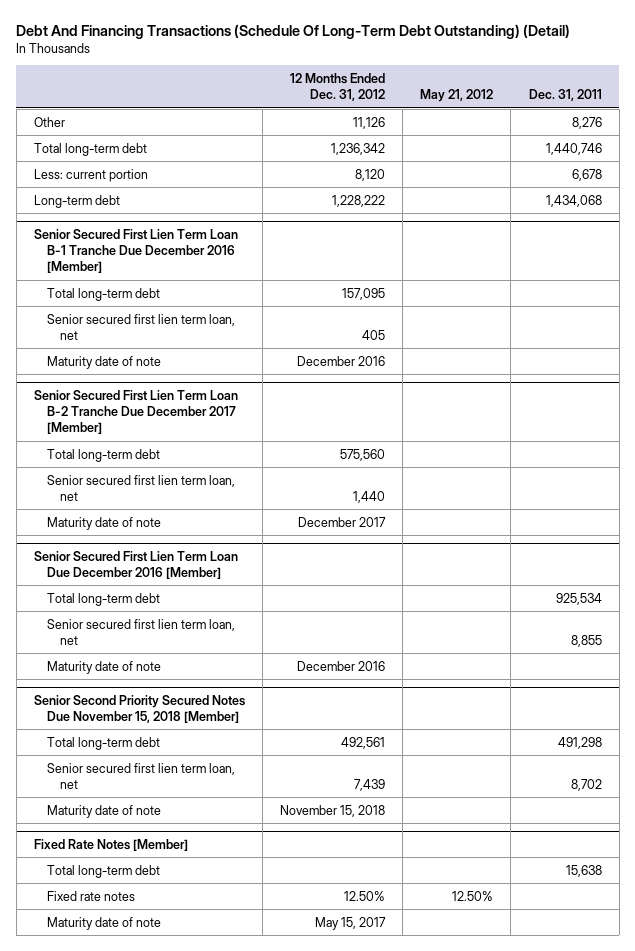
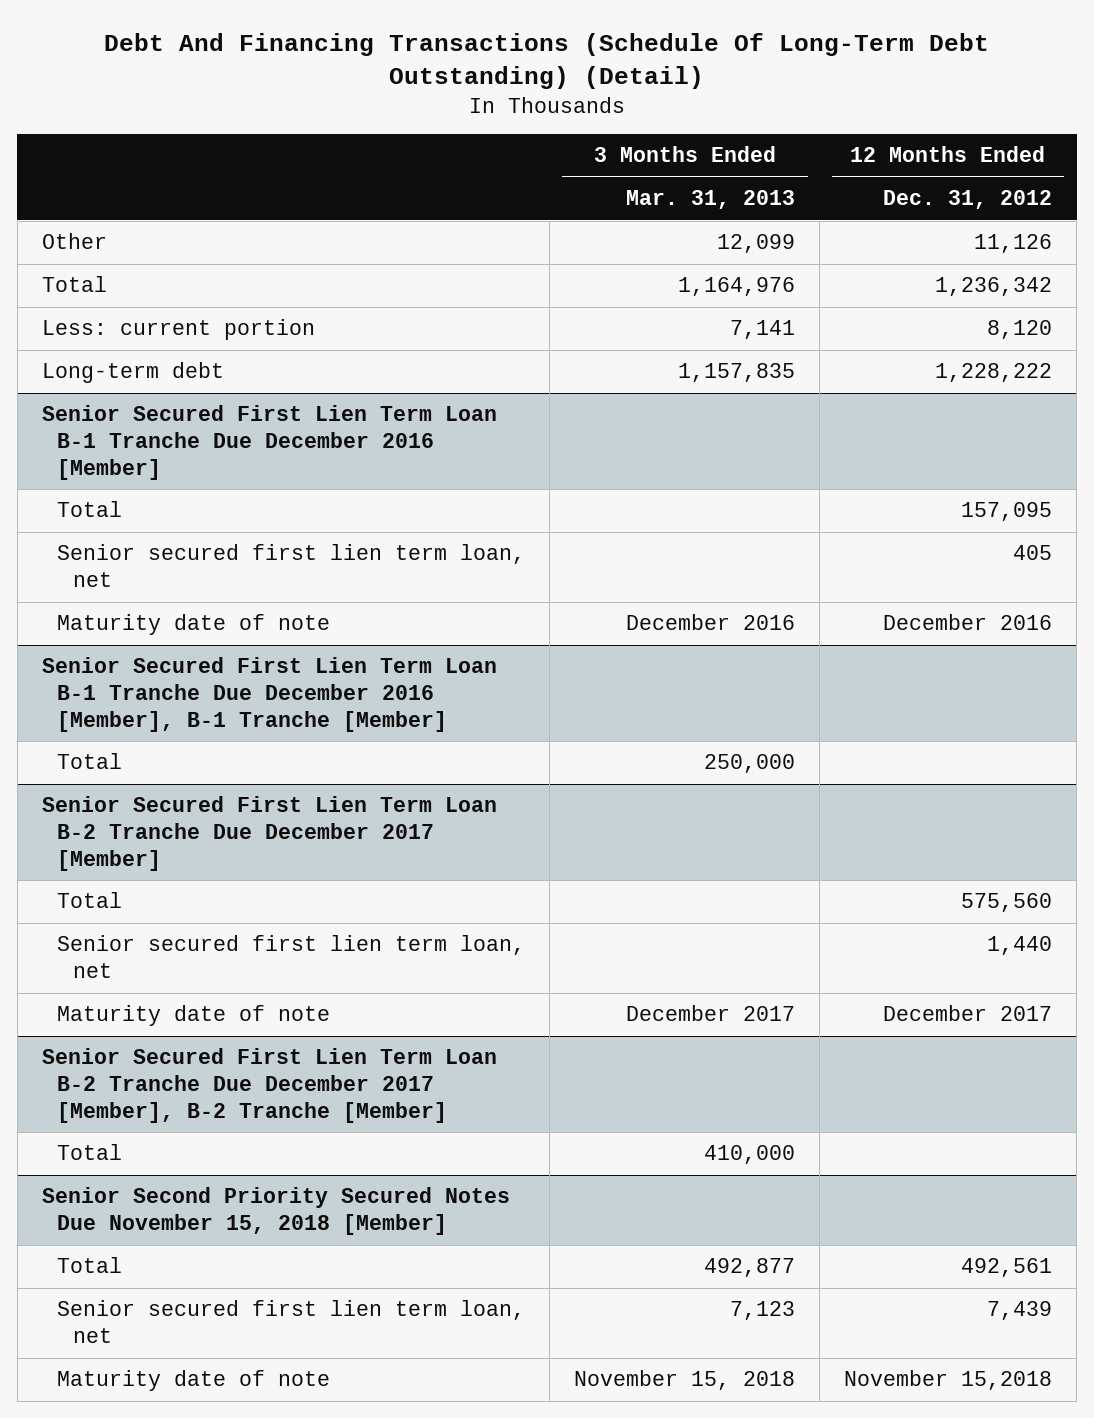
- | 12 Months Ended Dec. 31, 2012 | May 21, 2012 | Dec. 31, 2011
+ | 3 Months Ended Mar. 31, 2013 | 12 Months Ended Dec. 31, 2012
- Total long-term debt | 1,236,342 | | 1,440,746
+ Total | 1,164,976 | 1,236,342
@ Senior Secured First Lien Term Loan B-1 Tranche Due December 2016 [Member]
- Total long-term debt | 157,095 | |
+ Total | | 157,095
+ Senior Secured First Lien Term Loan B-1 Tranche Due December 2016 [Member], B-1 Tranche [Member]
+ Total | 250,000 |
@ Senior Secured First Lien Term Loan B-2 Tranche Due December 2017 [Member]
- Total long-term debt | 575,560 | |
+ Total | | 575,560
- Senior Secured First Lien Term Loan Due December 2016 [Member]
- Total long-term debt | | | 925,534
- Senior secured first lien term loan, net | | | 8,855
- Maturity date of note | December 2016 | |
+ Senior Secured First Lien Term Loan B-2 Tranche Due December 2017 [Member], B-2 Tranche [Member]
+ Total | 410,000 |
@ Senior Second Priority Secured Notes Due November 15, 2018 [Member]
- Total long-term debt | 492,561 | | 491,298
+ Total | 492,877 | 492,561
- Maturity date of note | November 15, 2018 | |
- Fixed Rate Notes [Member]
- Total long-term debt | | | 15,638
- Fixed rate notes | 12.50% | 12.50% |
- Maturity date of note | May 15, 2017 | |
@ Senior Second Priority Secured Notes Due November 15, 2018 [Member]
+ Maturity date of note | November 15, 2018 | November 15,2018

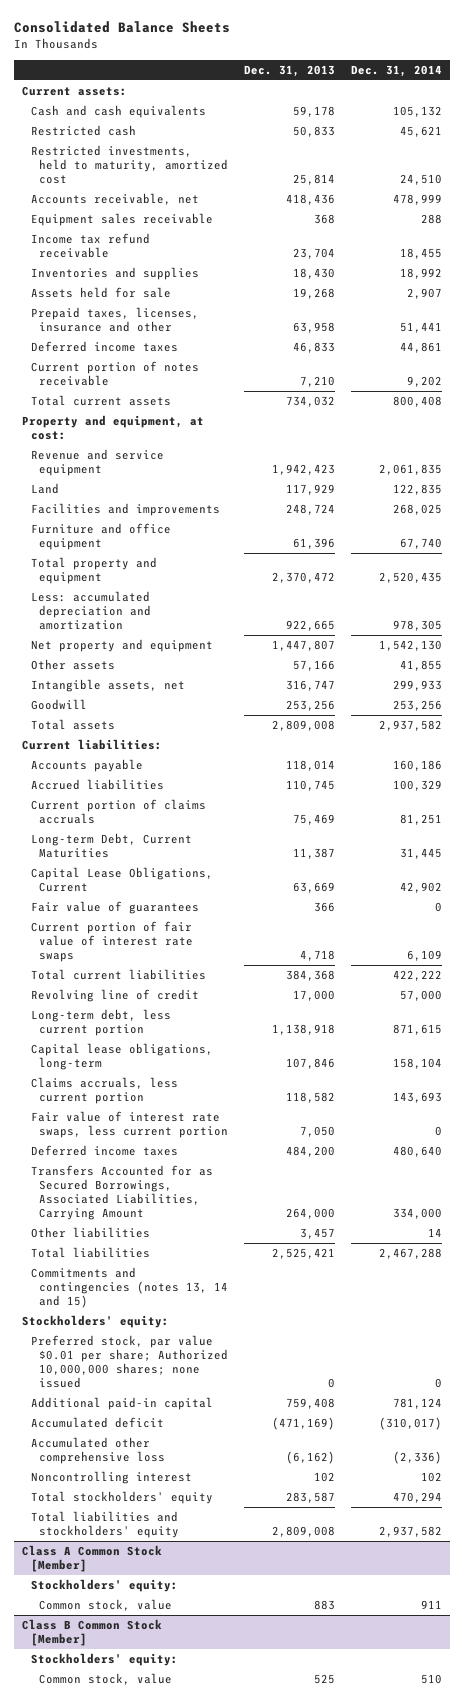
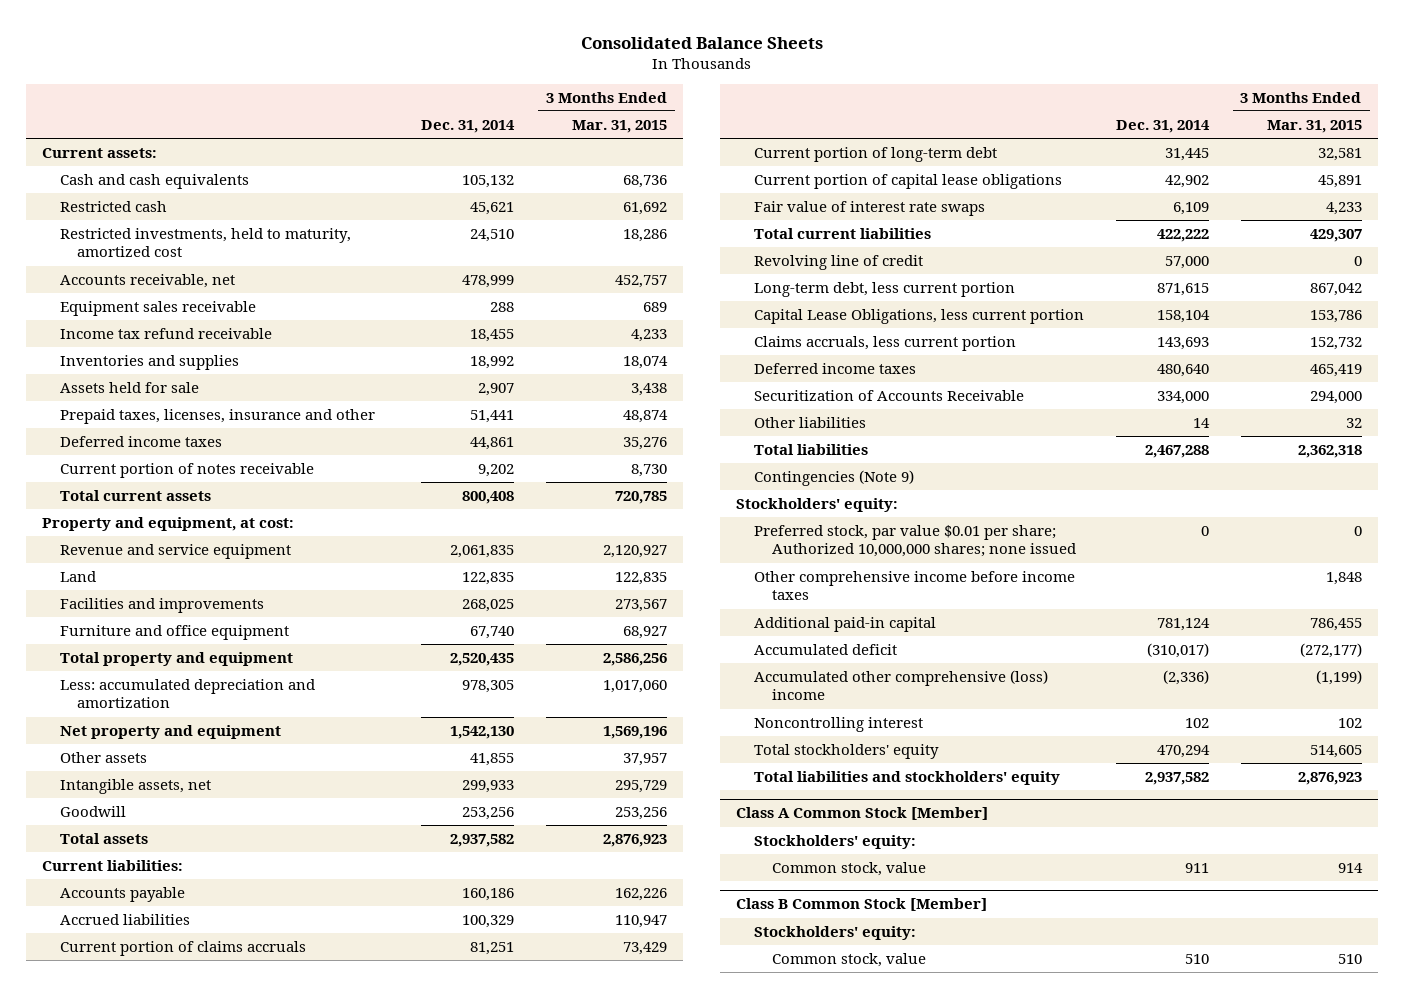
- | Dec. 31, 2013 | Dec. 31, 2014
+ | Dec. 31, 2014 | 3 Months Ended Mar. 31, 2015
- Long-term Debt, Current Maturities | 11,387 | 31,445
- Capital Lease Obligations, Current | 63,669 | 42,902
- Fair value of guarantees | 366 | 0
- Current portion of fair value of interest rate swaps | 4,718 | 6,109
+ Current portion of long-term debt | 31,445 | 32,581
+ Current portion of capital lease obligations | 42,902 | 45,891
+ Fair value of interest rate swaps | 6,109 | 4,233
- Capital lease obligations, long-term | 107,846 | 158,104
+ Capital Lease Obligations, less current portion | 158,104 | 153,786
- Fair value of interest rate swaps, less current portion | 7,050 | 0
- Transfers Accounted for as Secured Borrowings, Associated Liabilities, Carrying Amount | 264,000 | 334,000
+ Securitization of Accounts Receivable | 334,000 | 294,000
- Commitments and contingencies (notes 13, 14 and 15)
+ Contingencies (Note 9)
+ Other comprehensive income before income taxes | | 1,848
- Accumulated other comprehensive loss | (6,162) | (2,336)
+ Accumulated other comprehensive (loss) income | (2,336) | (1,199)

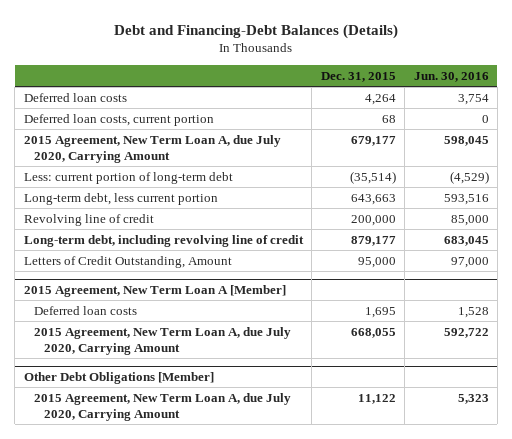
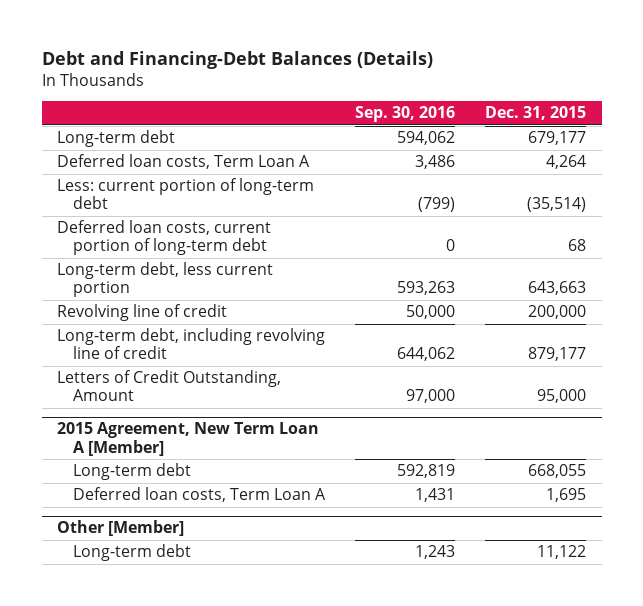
- | Dec. 31, 2015 | Jun. 30, 2016
+ | Sep. 30, 2016 | Dec. 31, 2015
- Deferred loan costs | 4,264 | 3,754
- Deferred loan costs, current portion | 68 | 0
- 2015 Agreement, New Term Loan A, due July 2020, Carrying Amount | 679,177 | 598,045
+ Long-term debt | 594,062 | 679,177
+ Deferred loan costs, Term Loan A | 3,486 | 4,264
+ Deferred loan costs, current portion of long-term debt | 0 | 68
@ 2015 Agreement, New Term Loan A [Member]
- Deferred loan costs | 1,695 | 1,528
- 2015 Agreement, New Term Loan A, due July 2020, Carrying Amount | 668,055 | 592,722
- Other Debt Obligations [Member]
- 2015 Agreement, New Term Loan A, due July 2020, Carrying Amount | 11,122 | 5,323
@ 2015 Agreement, New Term Loan A [Member]
+ Long-term debt | 592,819 | 668,055
+ Deferred loan costs, Term Loan A | 1,431 | 1,695
+ Other [Member]
+ Long-term debt | 1,243 | 11,122

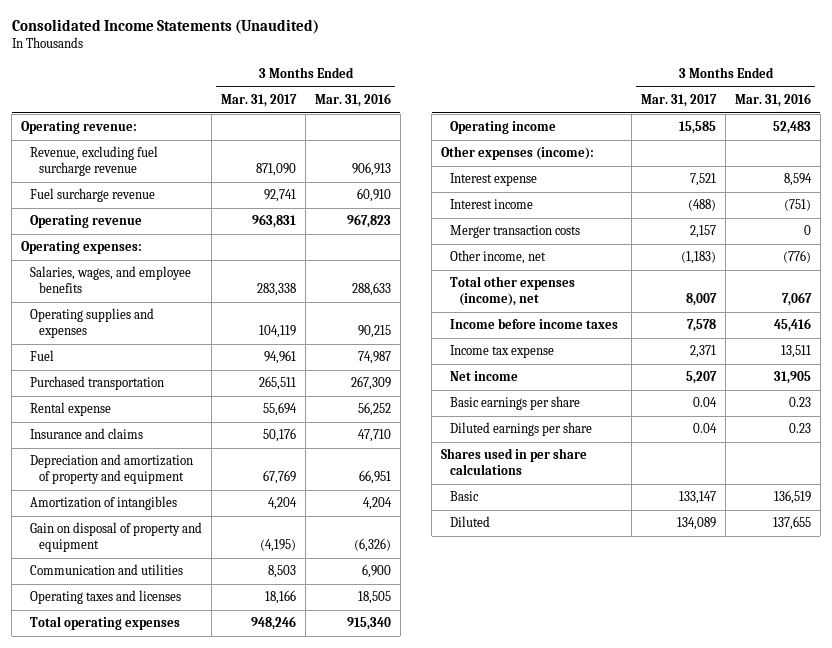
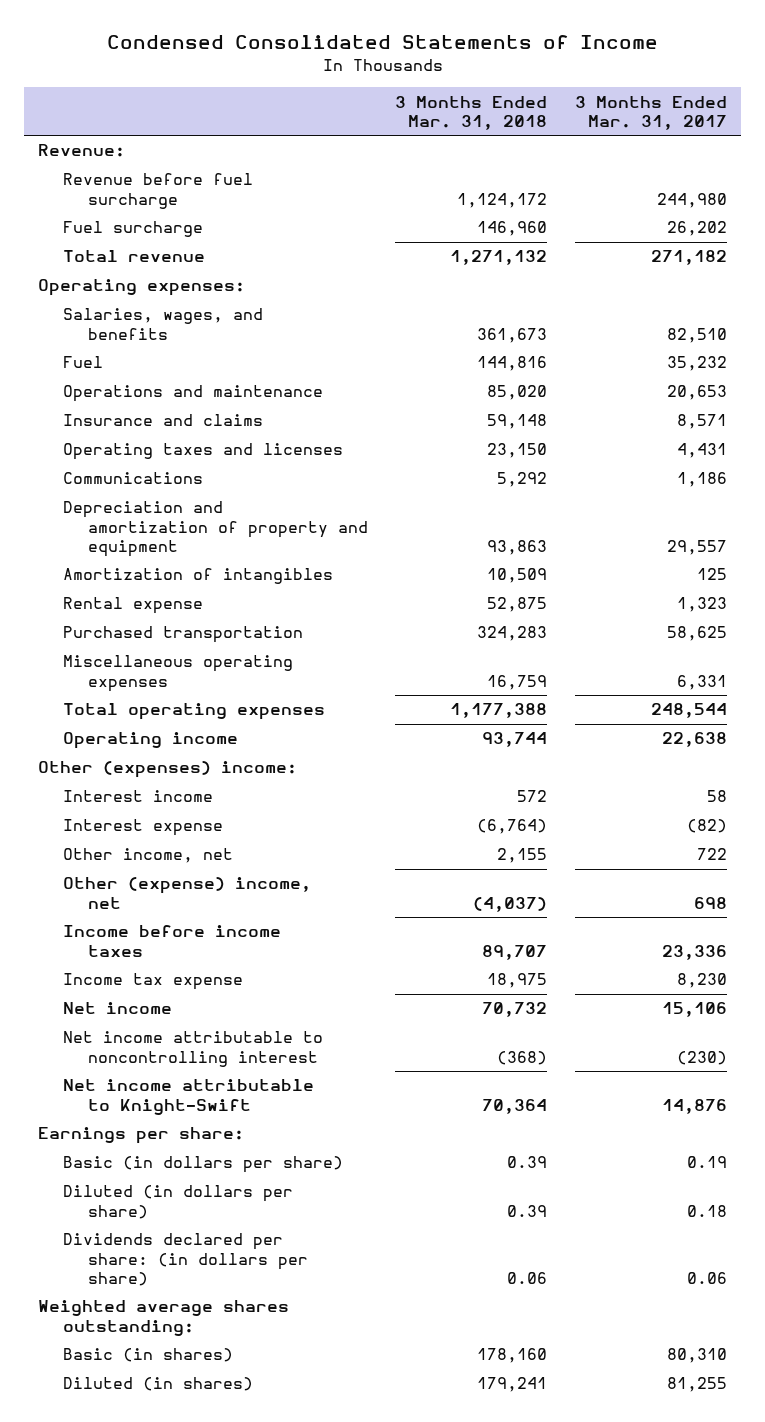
- Consolidated Income Statements (Unaudited)
+ Condensed Consolidated Statements of Income
- | 3 Months Ended Mar. 31, 2017 | 3 Months Ended Mar. 31, 2016
+ | 3 Months Ended Mar. 31, 2018 | 3 Months Ended Mar. 31, 2017
- Operating revenue:
- Revenue, excluding fuel surcharge revenue | 871,090 | 906,913
- Fuel surcharge revenue | 92,741 | 60,910
- Operating revenue | 963,831 | 967,823
+ Revenue:
+ Revenue before fuel surcharge | 1,124,172 | 244,980
+ Fuel surcharge | 146,960 | 26,202
+ Total revenue | 1,271,132 | 271,182
- Salaries, wages, and employee benefits | 283,338 | 288,633
- Operating supplies and expenses | 104,119 | 90,215
- Fuel | 94,961 | 74,987
- Purchased transportation | 265,511 | 267,309
- Rental expense | 55,694 | 56,252
- Insurance and claims | 50,176 | 47,710
- Depreciation and amortization of property and equipment | 67,769 | 66,951
- Amortization of intangibles | 4,204 | 4,204
- Gain on disposal of property and equipment | (4,195) | (6,326)
- Communication and utilities | 8,503 | 6,900
- Operating taxes and licenses | 18,166 | 18,505
- Total operating expenses | 948,246 | 915,340
- Operating income | 15,585 | 52,483
- Other expenses (income):
- Interest expense | 7,521 | 8,594
- Interest income | (488) | (751)
- Merger transaction costs | 2,157 | 0
- Other income, net | (1,183) | (776)
- Total other expenses (income), net | 8,007 | 7,067
- Income before income taxes | 7,578 | 45,416
- Income tax expense | 2,371 | 13,511
- Net income | 5,207 | 31,905
- Basic earnings per share | 0.04 | 0.23
- Diluted earnings per share | 0.04 | 0.23
- Shares used in per share calculations
- Basic | 133,147 | 136,519
- Diluted | 134,089 | 137,655
+ Salaries, wages, and benefits | 361,673 | 82,510
+ Fuel | 144,816 | 35,232
+ Operations and maintenance | 85,020 | 20,653
+ Insurance and claims | 59,148 | 8,571
+ Operating taxes and licenses | 23,150 | 4,431
+ Communications | 5,292 | 1,186
+ Depreciation and amortization of property and equipment | 93,863 | 29,557
+ Amortization of intangibles | 10,509 | 125
+ Rental expense | 52,875 | 1,323
+ Purchased transportation | 324,283 | 58,625
+ Miscellaneous operating expenses | 16,759 | 6,331
+ Total operating expenses | 1,177,388 | 248,544
+ Operating income | 93,744 | 22,638
+ Other (expenses) income:
+ Interest income | 572 | 58
+ Interest expense | (6,764) | (82)
+ Other income, net | 2,155 | 722
+ Other (expense) income, net | (4,037) | 698
+ Income before income taxes | 89,707 | 23,336
+ Income tax expense | 18,975 | 8,230
+ Net income | 70,732 | 15,106
+ Net income attributable to noncontrolling interest | (368) | (230)
+ Net income attributable to Knight-Swift | 70,364 | 14,876
+ Earnings per share:
+ Basic (in dollars per share) | 0.39 | 0.19
+ Diluted (in dollars per share) | 0.39 | 0.18
+ Dividends declared per share: (in dollars per share) | 0.06 | 0.06
+ Weighted average shares outstanding:
+ Basic (in shares) | 178,160 | 80,310
+ Diluted (in shares) | 179,241 | 81,255

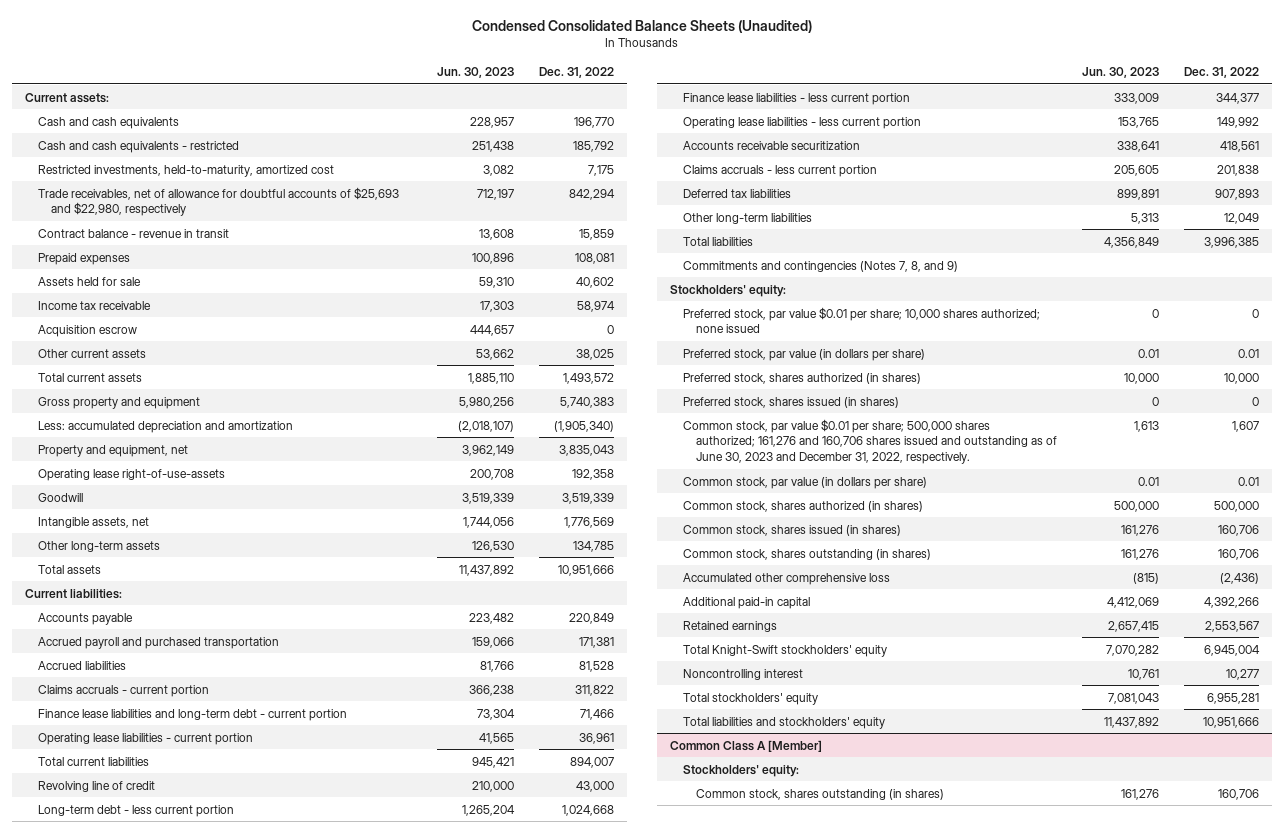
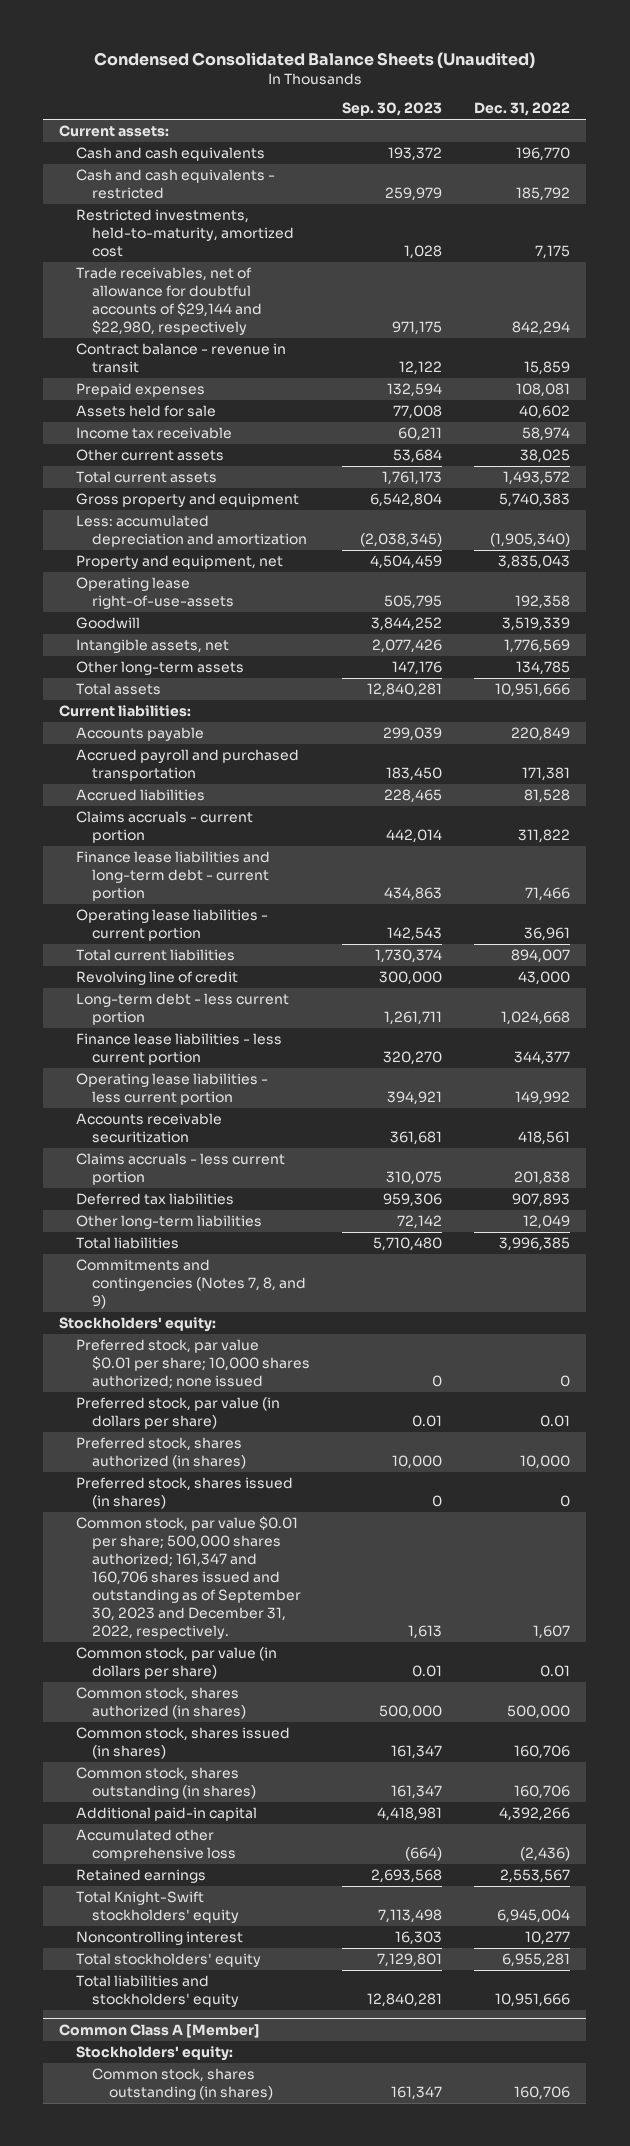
- | Jun. 30, 2023 | Dec. 31, 2022
+ | Sep. 30, 2023 | Dec. 31, 2022
- Trade receivables, net of allowance for doubtful accounts of $25,693 and $22,980, respectively | 712,197 | 842,294
+ Trade receivables, net of allowance for doubtful accounts of $29,144 and $22,980, respectively | 971,175 | 842,294
- Acquisition escrow | 444,657 | 0
- Common stock, par value $0.01 per share; 500,000 shares authorized; 161,276 and 160,706 shares issued and outstanding as of June 30, 2023 and December 31, 2022, respectively. | 1,613 | 1,607
+ Common stock, par value $0.01 per share; 500,000 shares authorized; 161,347 and 160,706 shares issued and outstanding as of September 30, 2023 and December 31, 2022, respectively. | 1,613 | 1,607
moved down: Accumulated other comprehensive loss | (664) | (2,436)

